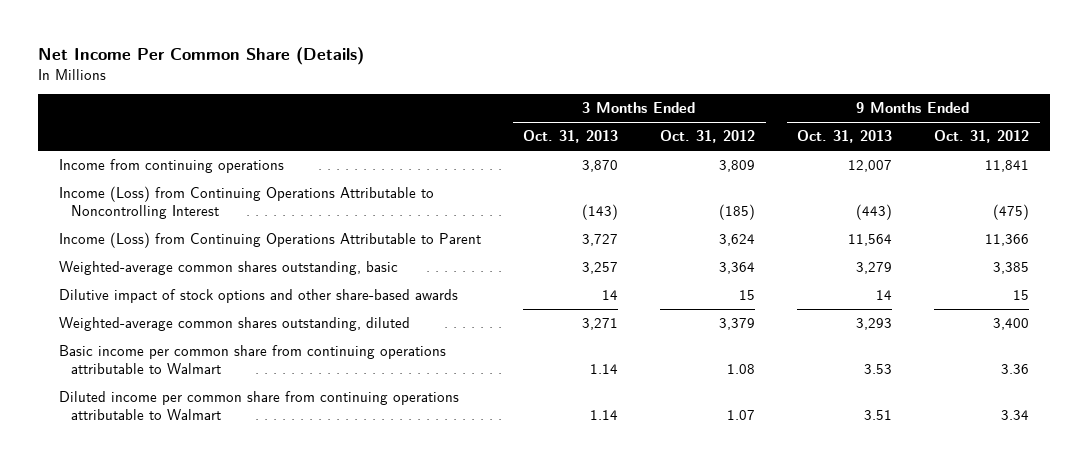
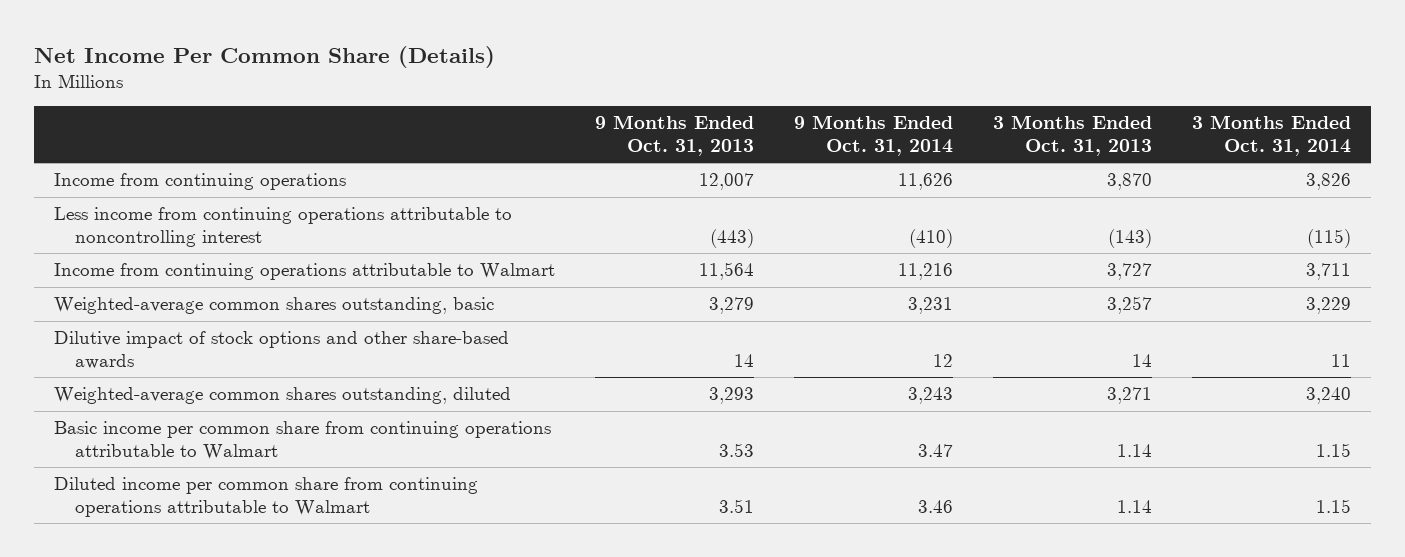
- | 3 Months Ended Oct. 31, 2013 | 3 Months Ended Oct. 31, 2012 | 9 Months Ended Oct. 31, 2013 | 9 Months Ended Oct. 31, 2012
+ | 9 Months Ended Oct. 31, 2013 | 9 Months Ended Oct. 31, 2014 | 3 Months Ended Oct. 31, 2013 | 3 Months Ended Oct. 31, 2014
- Income (Loss) from Continuing Operations Attributable to Noncontrolling Interest | (143) | (185) | (443) | (475)
- Income (Loss) from Continuing Operations Attributable to Parent | 3,727 | 3,624 | 11,564 | 11,366
+ Less income from continuing operations attributable to noncontrolling interest | (443) | (410) | (143) | (115)
+ Income from continuing operations attributable to Walmart | 11,564 | 11,216 | 3,727 | 3,711

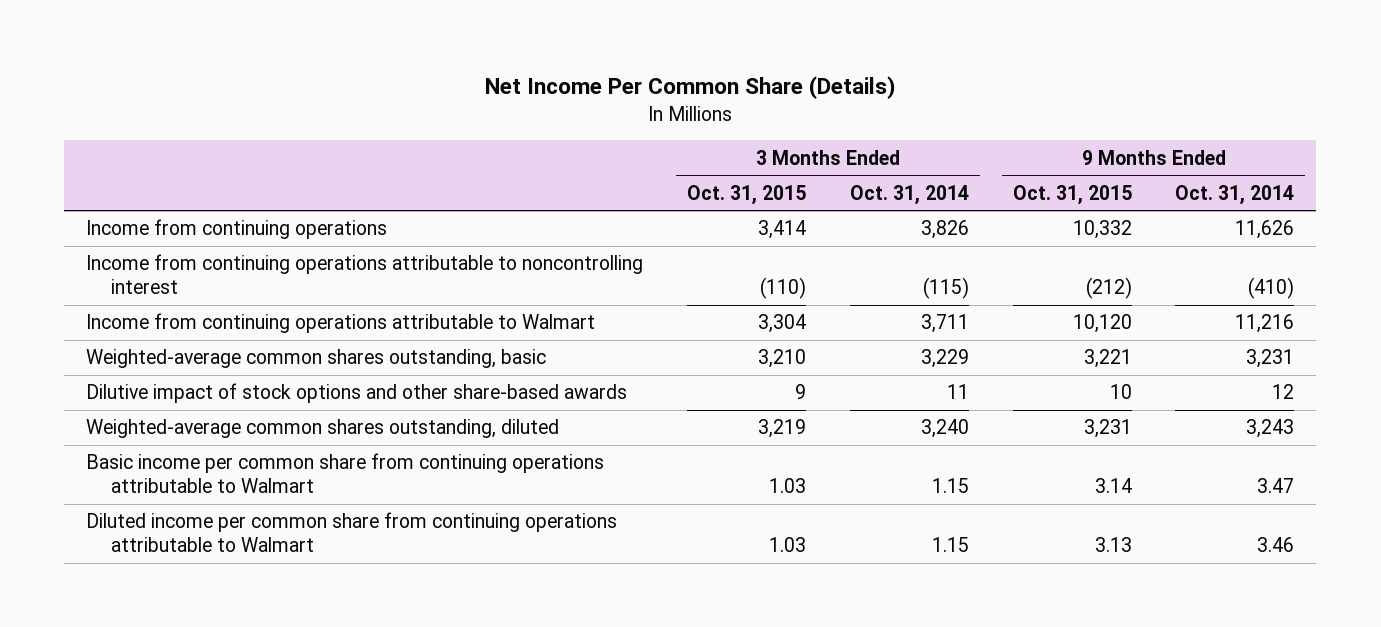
- | 9 Months Ended Oct. 31, 2013 | 9 Months Ended Oct. 31, 2014 | 3 Months Ended Oct. 31, 2013 | 3 Months Ended Oct. 31, 2014
+ | 3 Months Ended Oct. 31, 2015 | 3 Months Ended Oct. 31, 2014 | 9 Months Ended Oct. 31, 2015 | 9 Months Ended Oct. 31, 2014
- Less income from continuing operations attributable to noncontrolling interest | (443) | (410) | (143) | (115)
+ Income from continuing operations attributable to noncontrolling interest | (110) | (115) | (212) | (410)

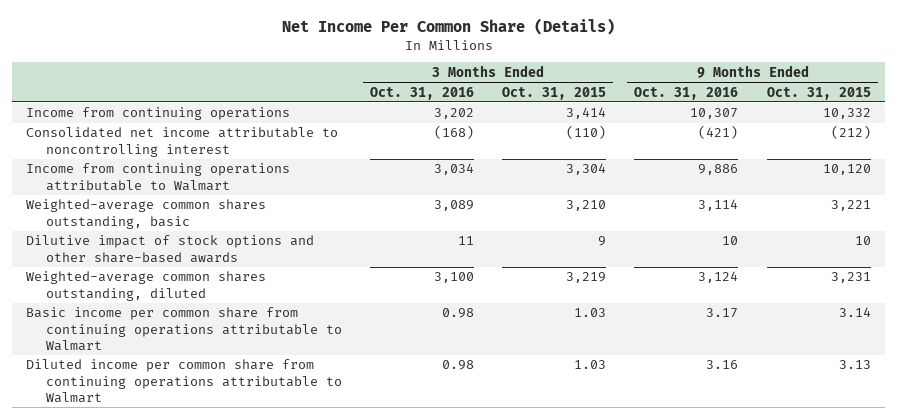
- | 3 Months Ended Oct. 31, 2015 | 3 Months Ended Oct. 31, 2014 | 9 Months Ended Oct. 31, 2015 | 9 Months Ended Oct. 31, 2014
+ | 3 Months Ended Oct. 31, 2016 | 3 Months Ended Oct. 31, 2015 | 9 Months Ended Oct. 31, 2016 | 9 Months Ended Oct. 31, 2015
- Income from continuing operations attributable to noncontrolling interest | (110) | (115) | (212) | (410)
+ Consolidated net income attributable to noncontrolling interest | (168) | (110) | (421) | (212)

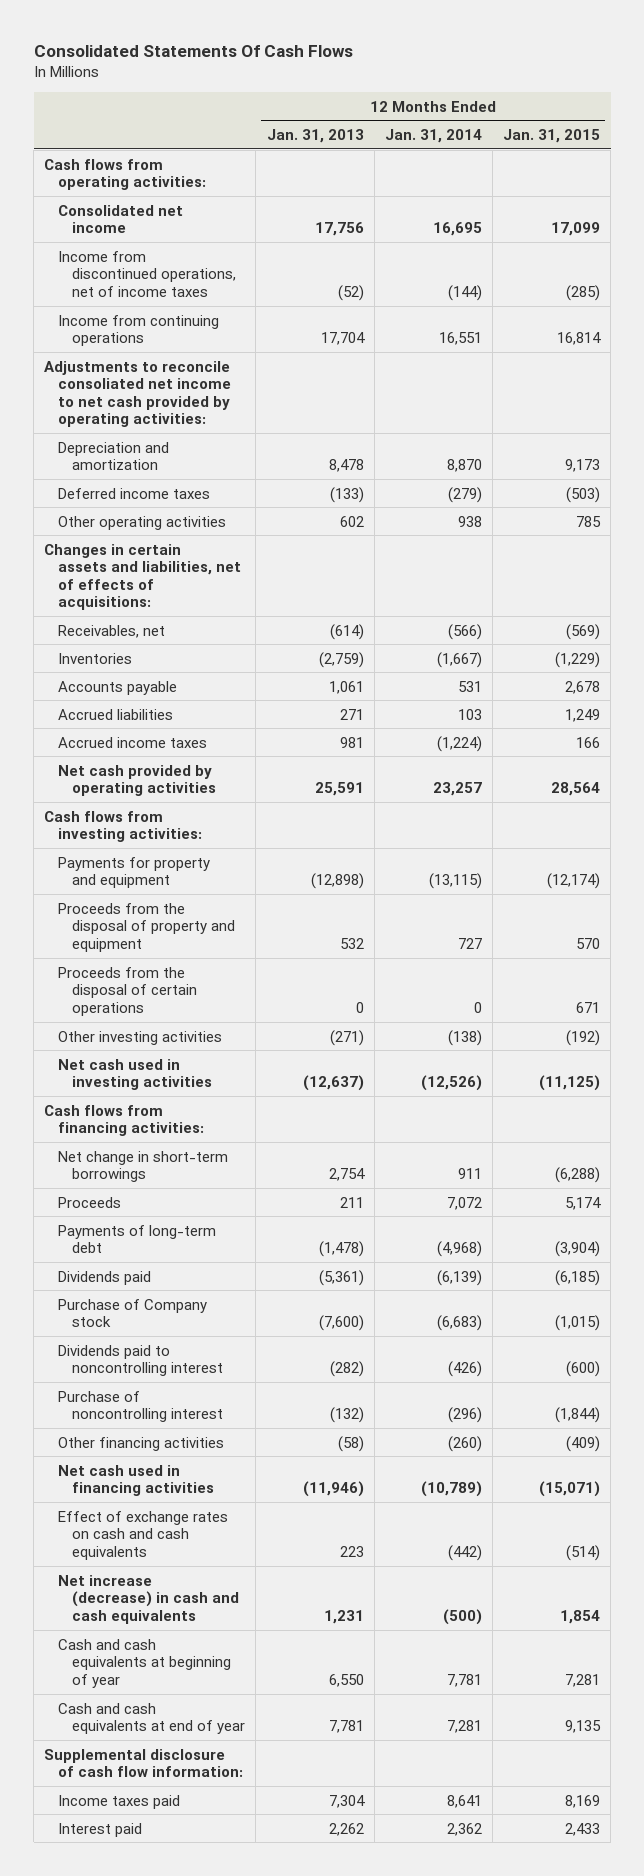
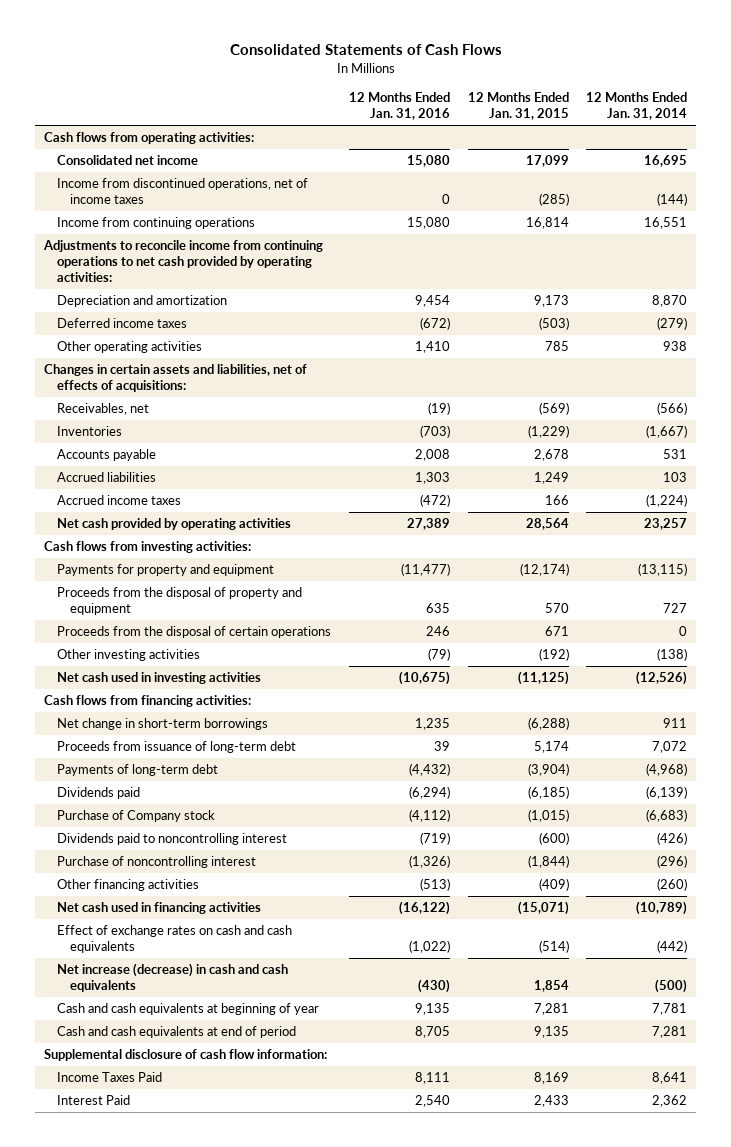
- Consolidated Statements Of Cash Flows
+ Consolidated Statements of Cash Flows
- | 12 Months Ended Jan. 31, 2013 | 12 Months Ended Jan. 31, 2014 | 12 Months Ended Jan. 31, 2015
+ | 12 Months Ended Jan. 31, 2016 | 12 Months Ended Jan. 31, 2015 | 12 Months Ended Jan. 31, 2014
- Adjustments to reconcile consoliated net income to net cash provided by operating activities:
+ Adjustments to reconcile income from continuing operations to net cash provided by operating activities:
- Proceeds | 211 | 7,072 | 5,174
+ Proceeds from issuance of long-term debt | 39 | 5,174 | 7,072
- Cash and cash equivalents at end of year | 7,781 | 7,281 | 9,135
+ Cash and cash equivalents at end of period | 8,705 | 9,135 | 7,281
- Income taxes paid | 7,304 | 8,641 | 8,169
- Interest paid | 2,262 | 2,362 | 2,433
+ Income Taxes Paid | 8,111 | 8,169 | 8,641
+ Interest Paid | 2,540 | 2,433 | 2,362

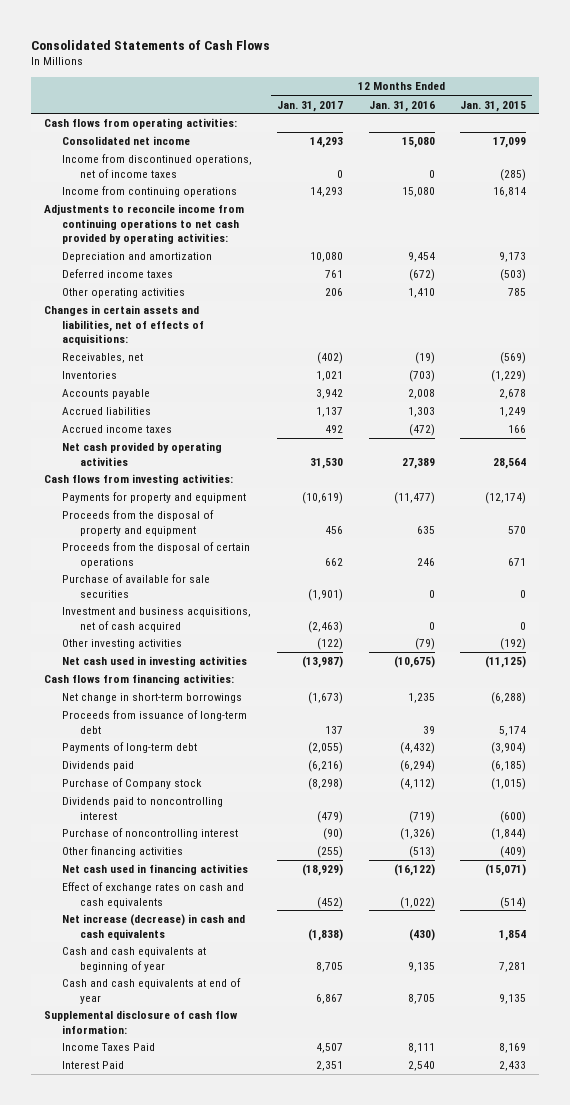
- | 12 Months Ended Jan. 31, 2016 | 12 Months Ended Jan. 31, 2015 | 12 Months Ended Jan. 31, 2014
+ | 12 Months Ended Jan. 31, 2017 | 12 Months Ended Jan. 31, 2016 | 12 Months Ended Jan. 31, 2015
+ Purchase of available for sale securities | (1,901) | 0 | 0
+ Investment and business acquisitions, net of cash acquired | (2,463) | 0 | 0
- Cash and cash equivalents at end of period | 8,705 | 9,135 | 7,281
+ Cash and cash equivalents at end of year | 6,867 | 8,705 | 9,135

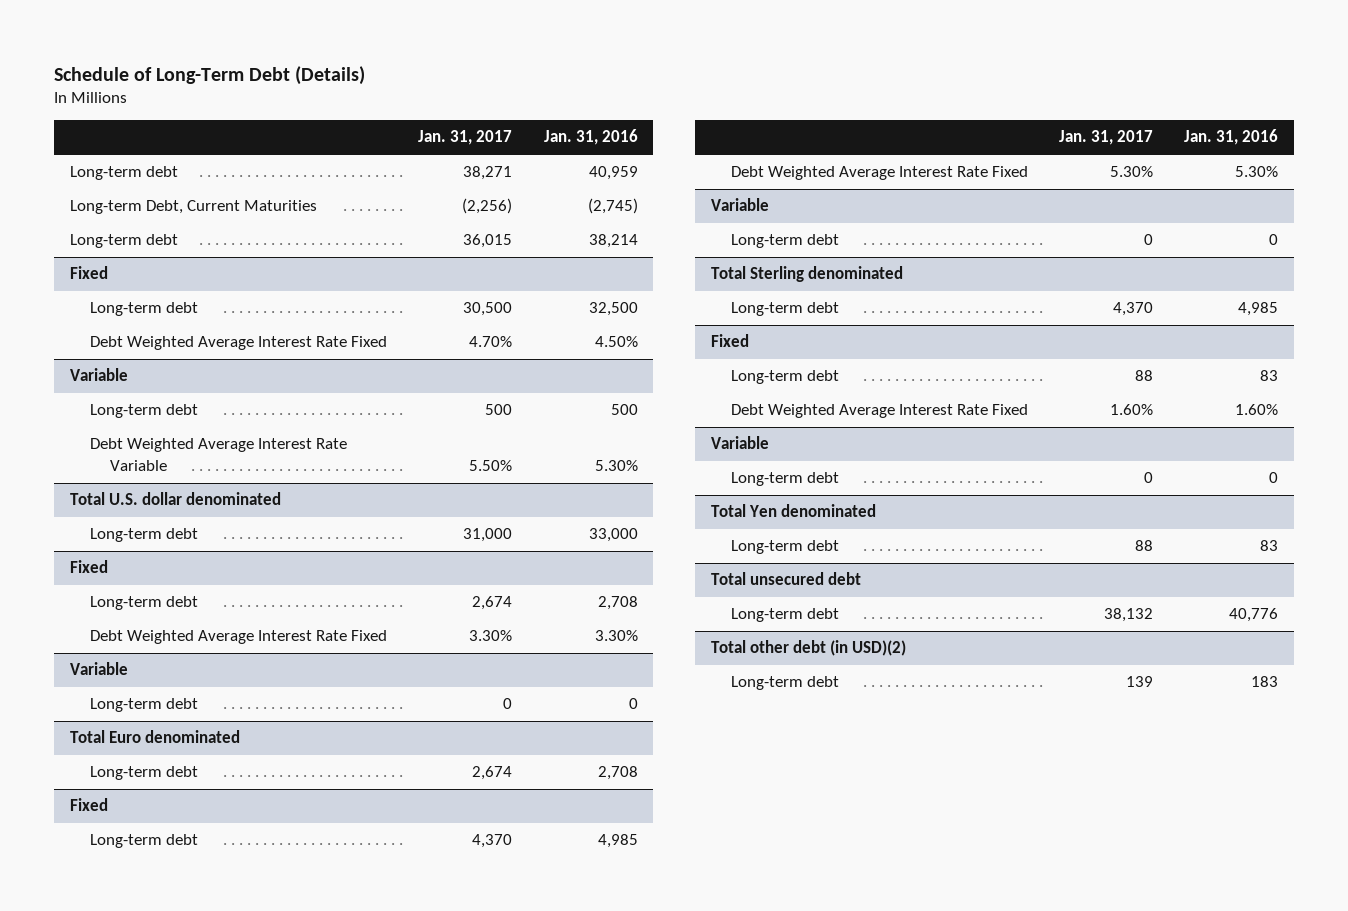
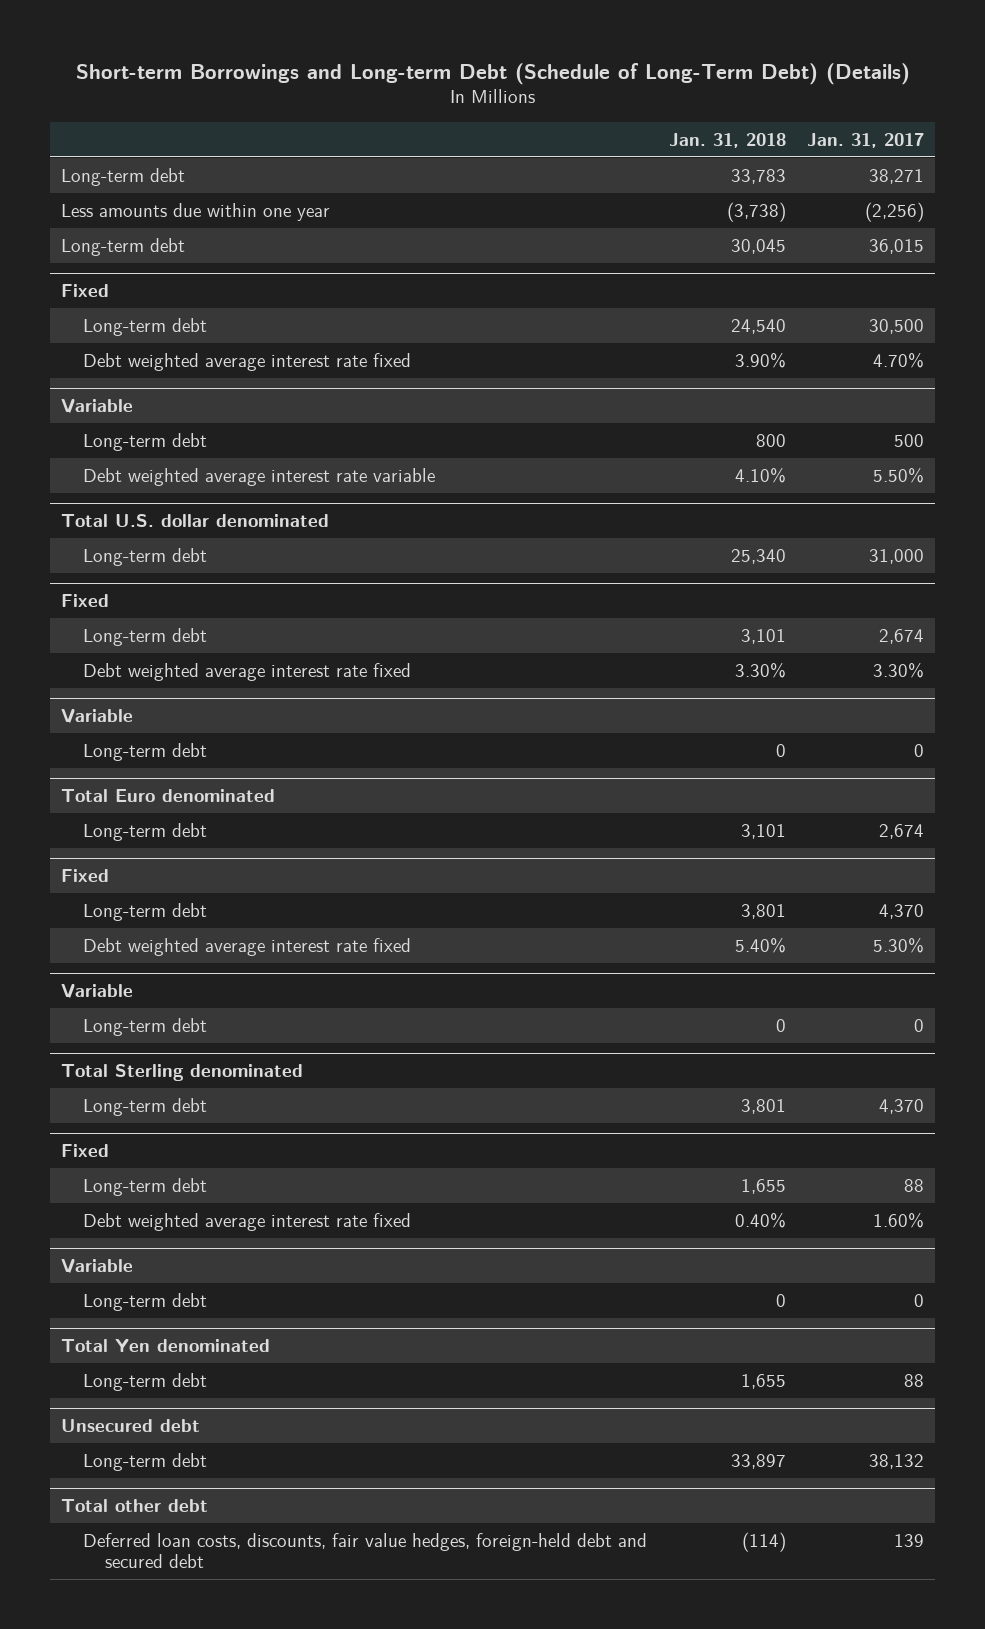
- Schedule of Long-Term Debt (Details)
+ Short-term Borrowings and Long-term Debt (Schedule of Long-Term Debt) (Details)
- | Jan. 31, 2017 | Jan. 31, 2016
+ | Jan. 31, 2018 | Jan. 31, 2017
- Long-term Debt, Current Maturities | (2,256) | (2,745)
+ Less amounts due within one year | (3,738) | (2,256)
@ Fixed
- Debt Weighted Average Interest Rate Fixed | 4.70% | 4.50%
+ Debt weighted average interest rate fixed | 3.90% | 4.70%
@ Variable
- Debt Weighted Average Interest Rate Variable | 5.50% | 5.30%
+ Debt weighted average interest rate variable | 4.10% | 5.50%
@ Fixed
- Debt Weighted Average Interest Rate Fixed | 3.30% | 3.30%
+ Debt weighted average interest rate fixed | 3.30% | 3.30%
- Debt Weighted Average Interest Rate Fixed | 5.30% | 5.30%
+ Debt weighted average interest rate fixed | 5.40% | 5.30%
- Debt Weighted Average Interest Rate Fixed | 1.60% | 1.60%
+ Debt weighted average interest rate fixed | 0.40% | 1.60%
- Total unsecured debt
+ Unsecured debt
- Total other debt (in USD)(2)
- Long-term debt | 139 | 183
+ Total other debt
+ Deferred loan costs, discounts, fair value hedges, foreign-held debt and secured debt | (114) | 139

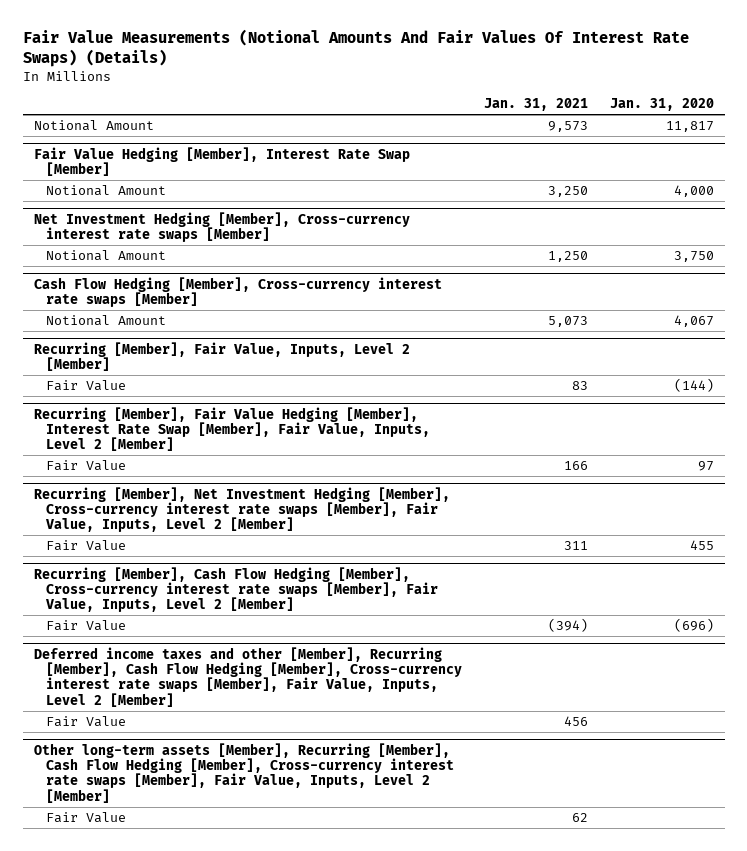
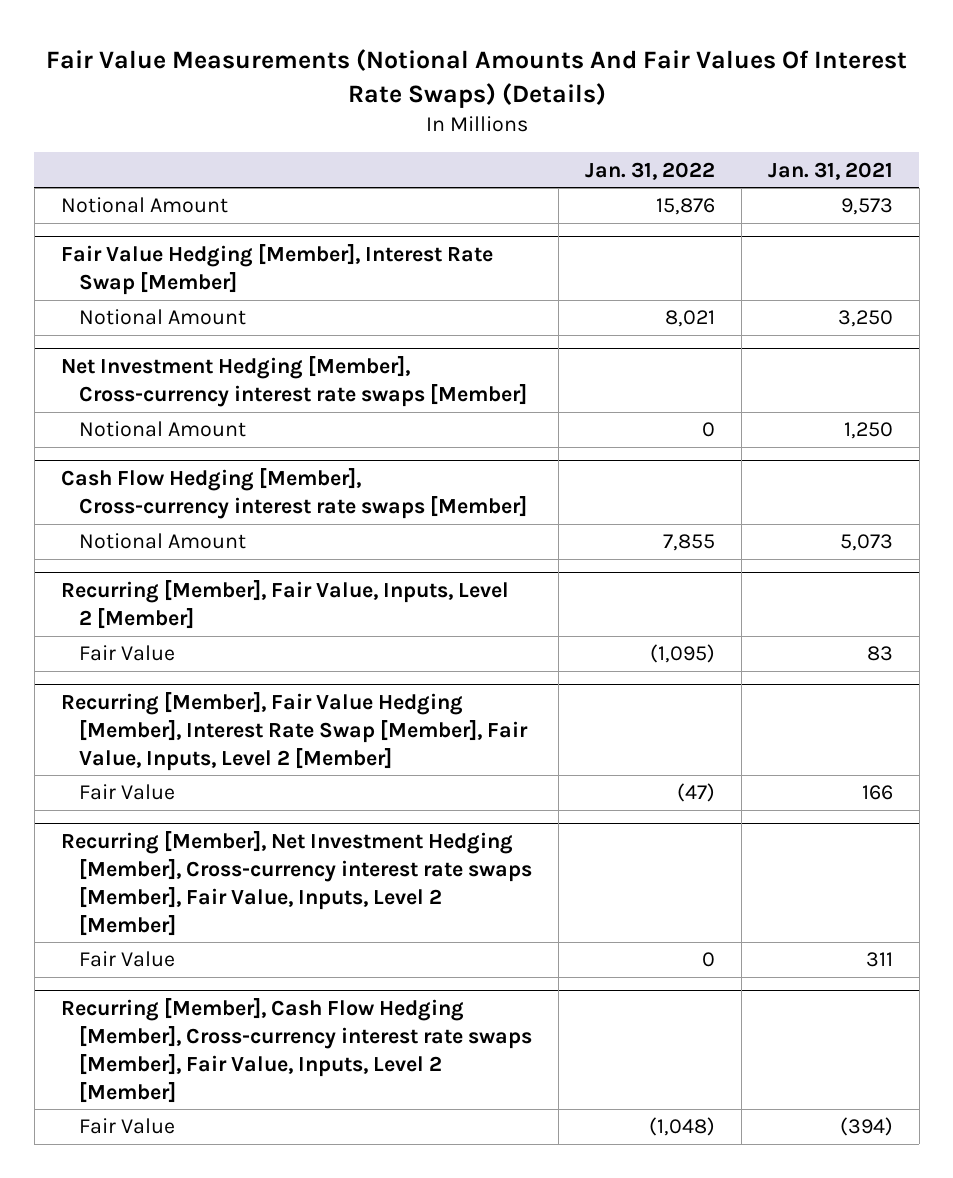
- | Jan. 31, 2021 | Jan. 31, 2020
+ | Jan. 31, 2022 | Jan. 31, 2021
- Deferred income taxes and other [Member], Recurring [Member], Cash Flow Hedging [Member], Cross-currency interest rate swaps [Member], Fair Value, Inputs, Level 2 [Member]
- Fair Value | 456 |
- Other long-term assets [Member], Recurring [Member], Cash Flow Hedging [Member], Cross-currency interest rate swaps [Member], Fair Value, Inputs, Level 2 [Member]
- Fair Value | 62 |

